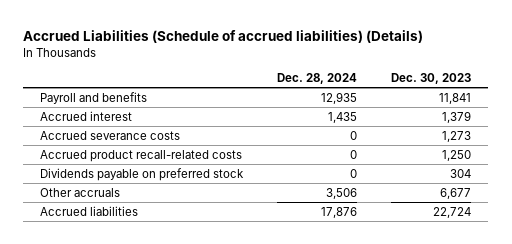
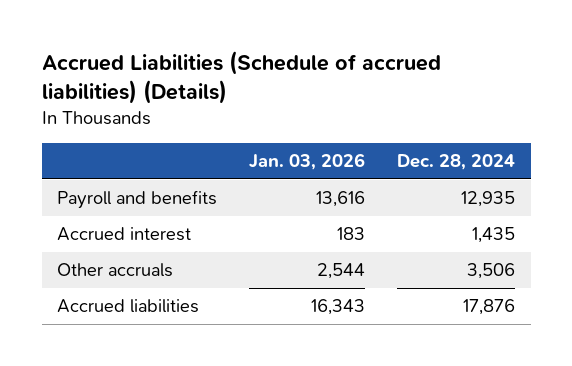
- | Dec. 28, 2024 | Dec. 30, 2023
+ | Jan. 03, 2026 | Dec. 28, 2024
- Accrued severance costs | 0 | 1,273
- Accrued product recall-related costs | 0 | 1,250
- Dividends payable on preferred stock | 0 | 304

